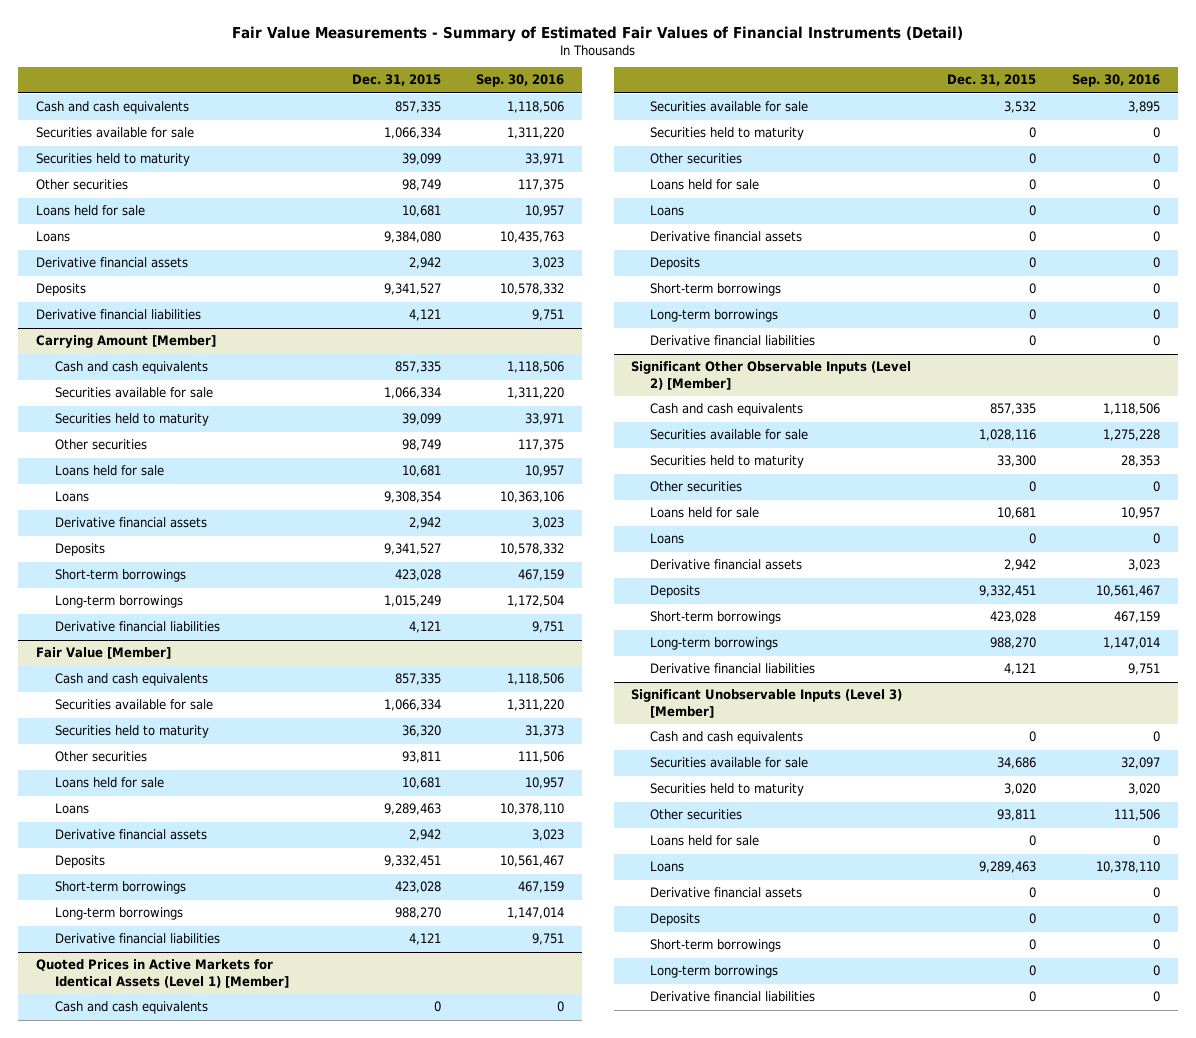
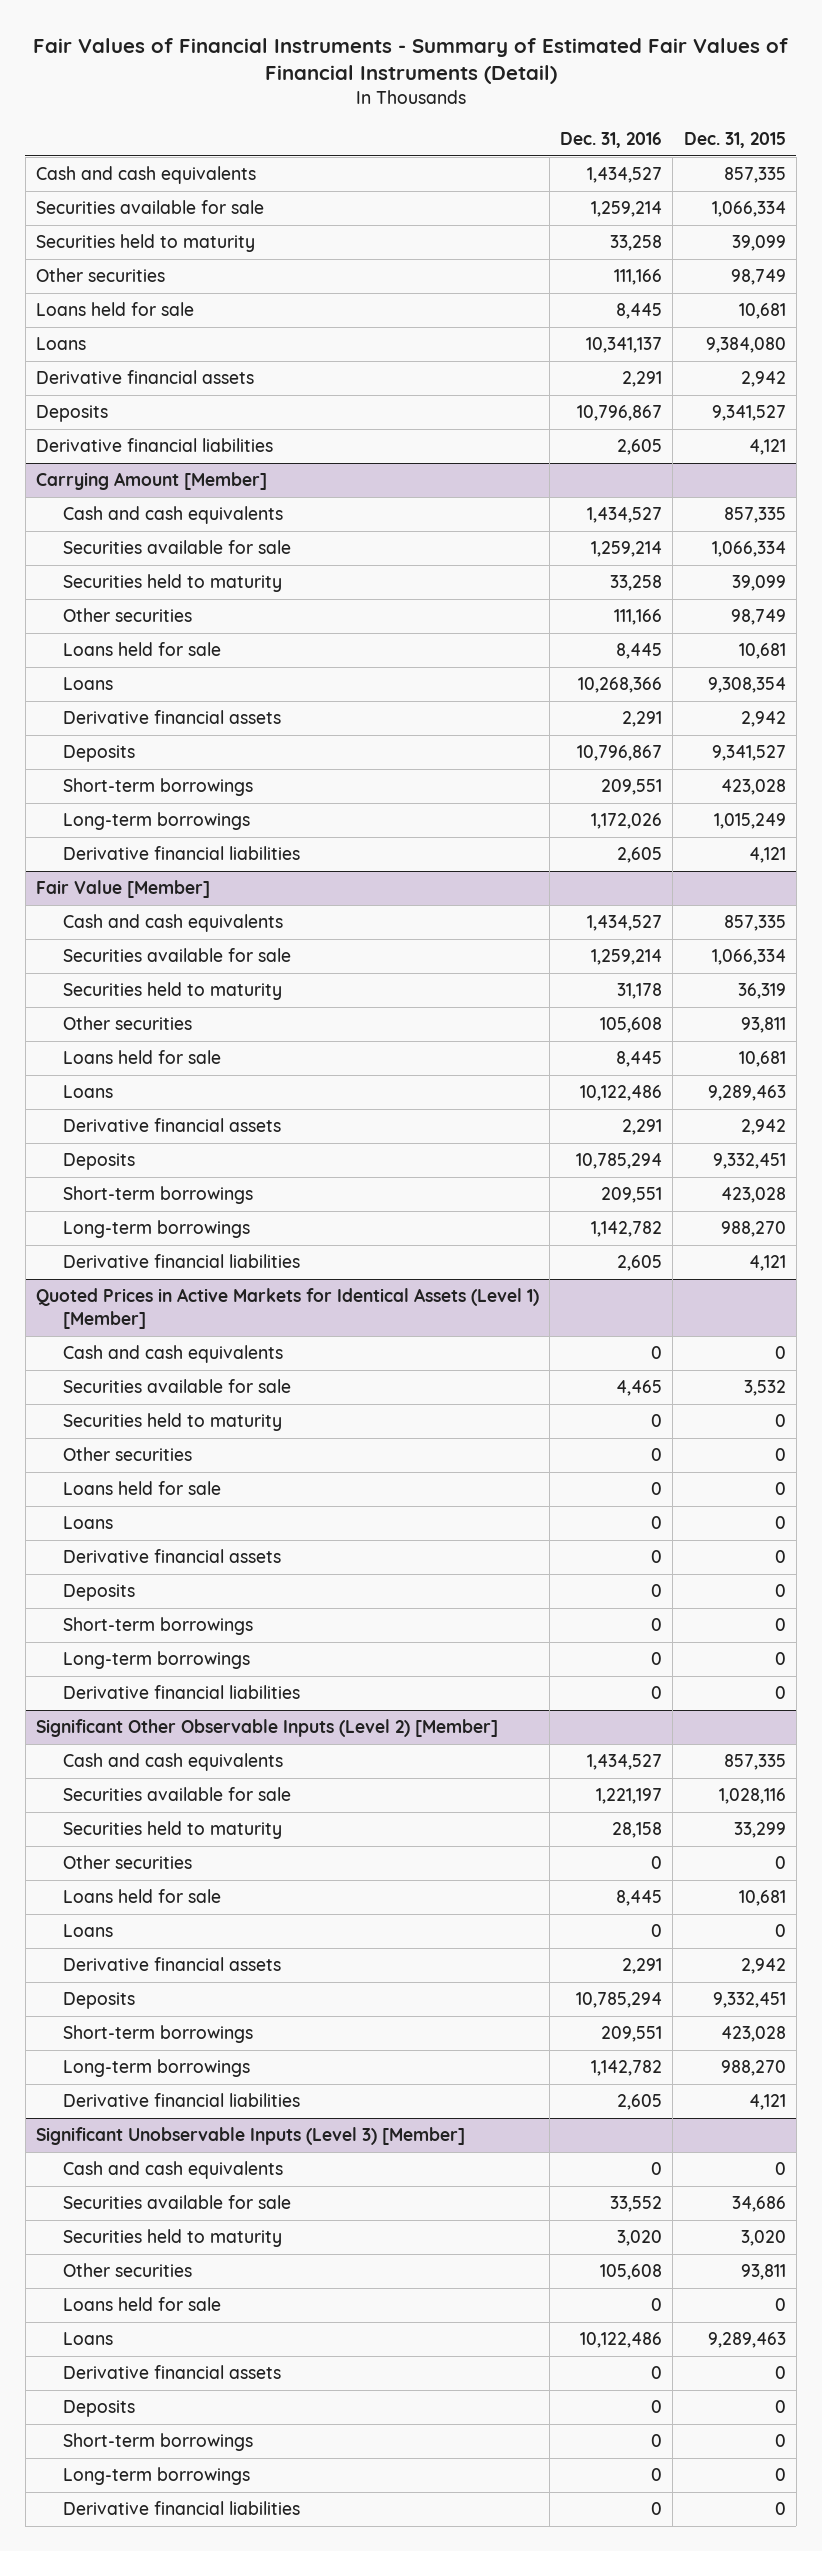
- Fair Value Measurements - Summary of Estimated Fair Values of Financial Instruments (Detail)
+ Fair Values of Financial Instruments - Summary of Estimated Fair Values of Financial Instruments (Detail)
- | Dec. 31, 2015 | Sep. 30, 2016
+ | Dec. 31, 2016 | Dec. 31, 2015
@ Fair Value [Member]
- Securities held to maturity | 36,320 | 31,373
+ Securities held to maturity | 31,178 | 36,319
@ Significant Other Observable Inputs (Level 2) [Member]
- Securities held to maturity | 33,300 | 28,353
+ Securities held to maturity | 28,158 | 33,299

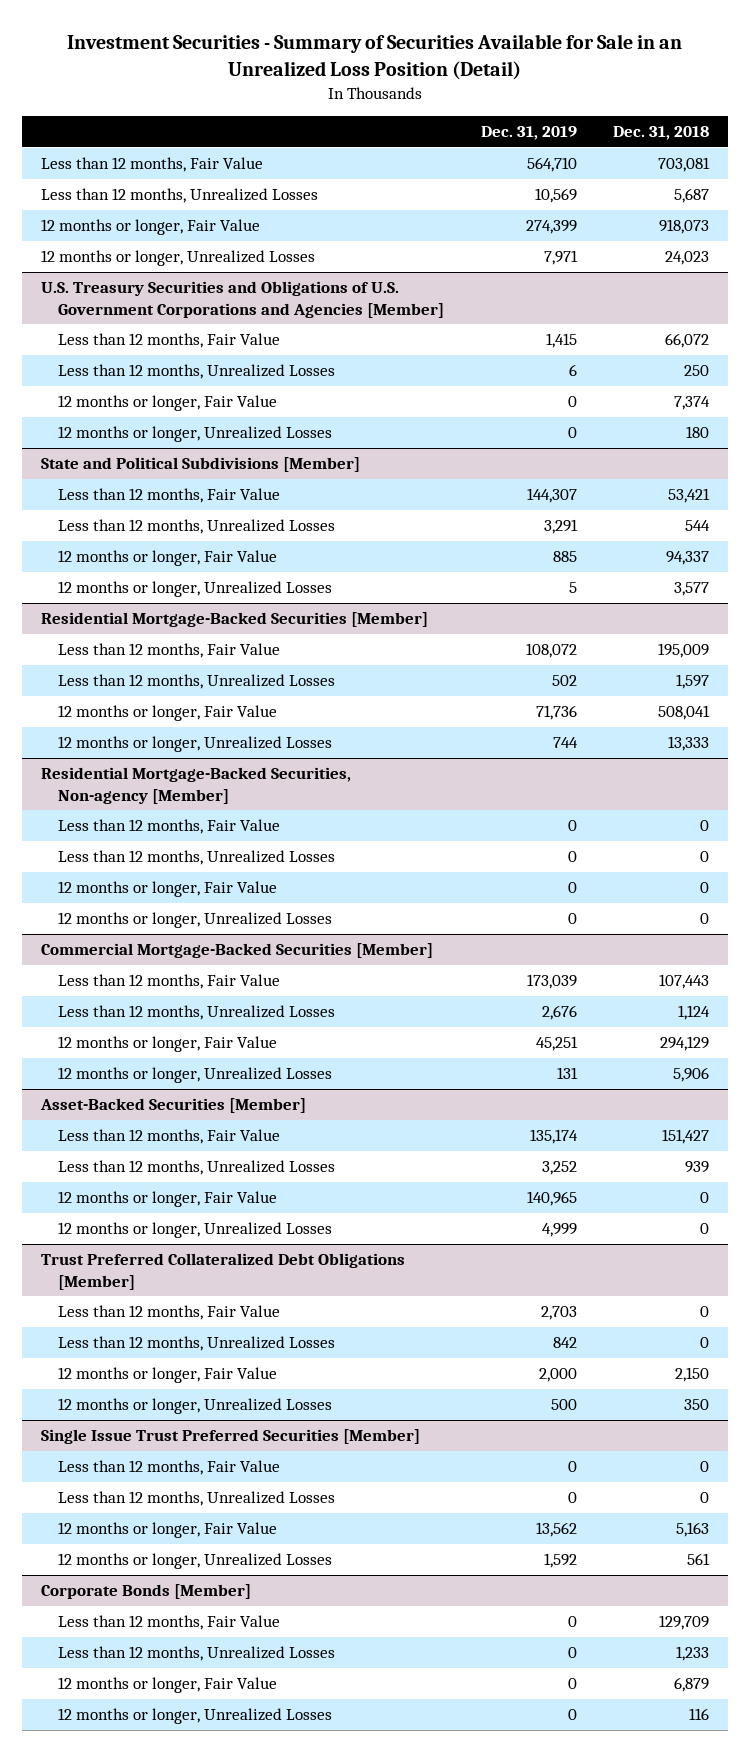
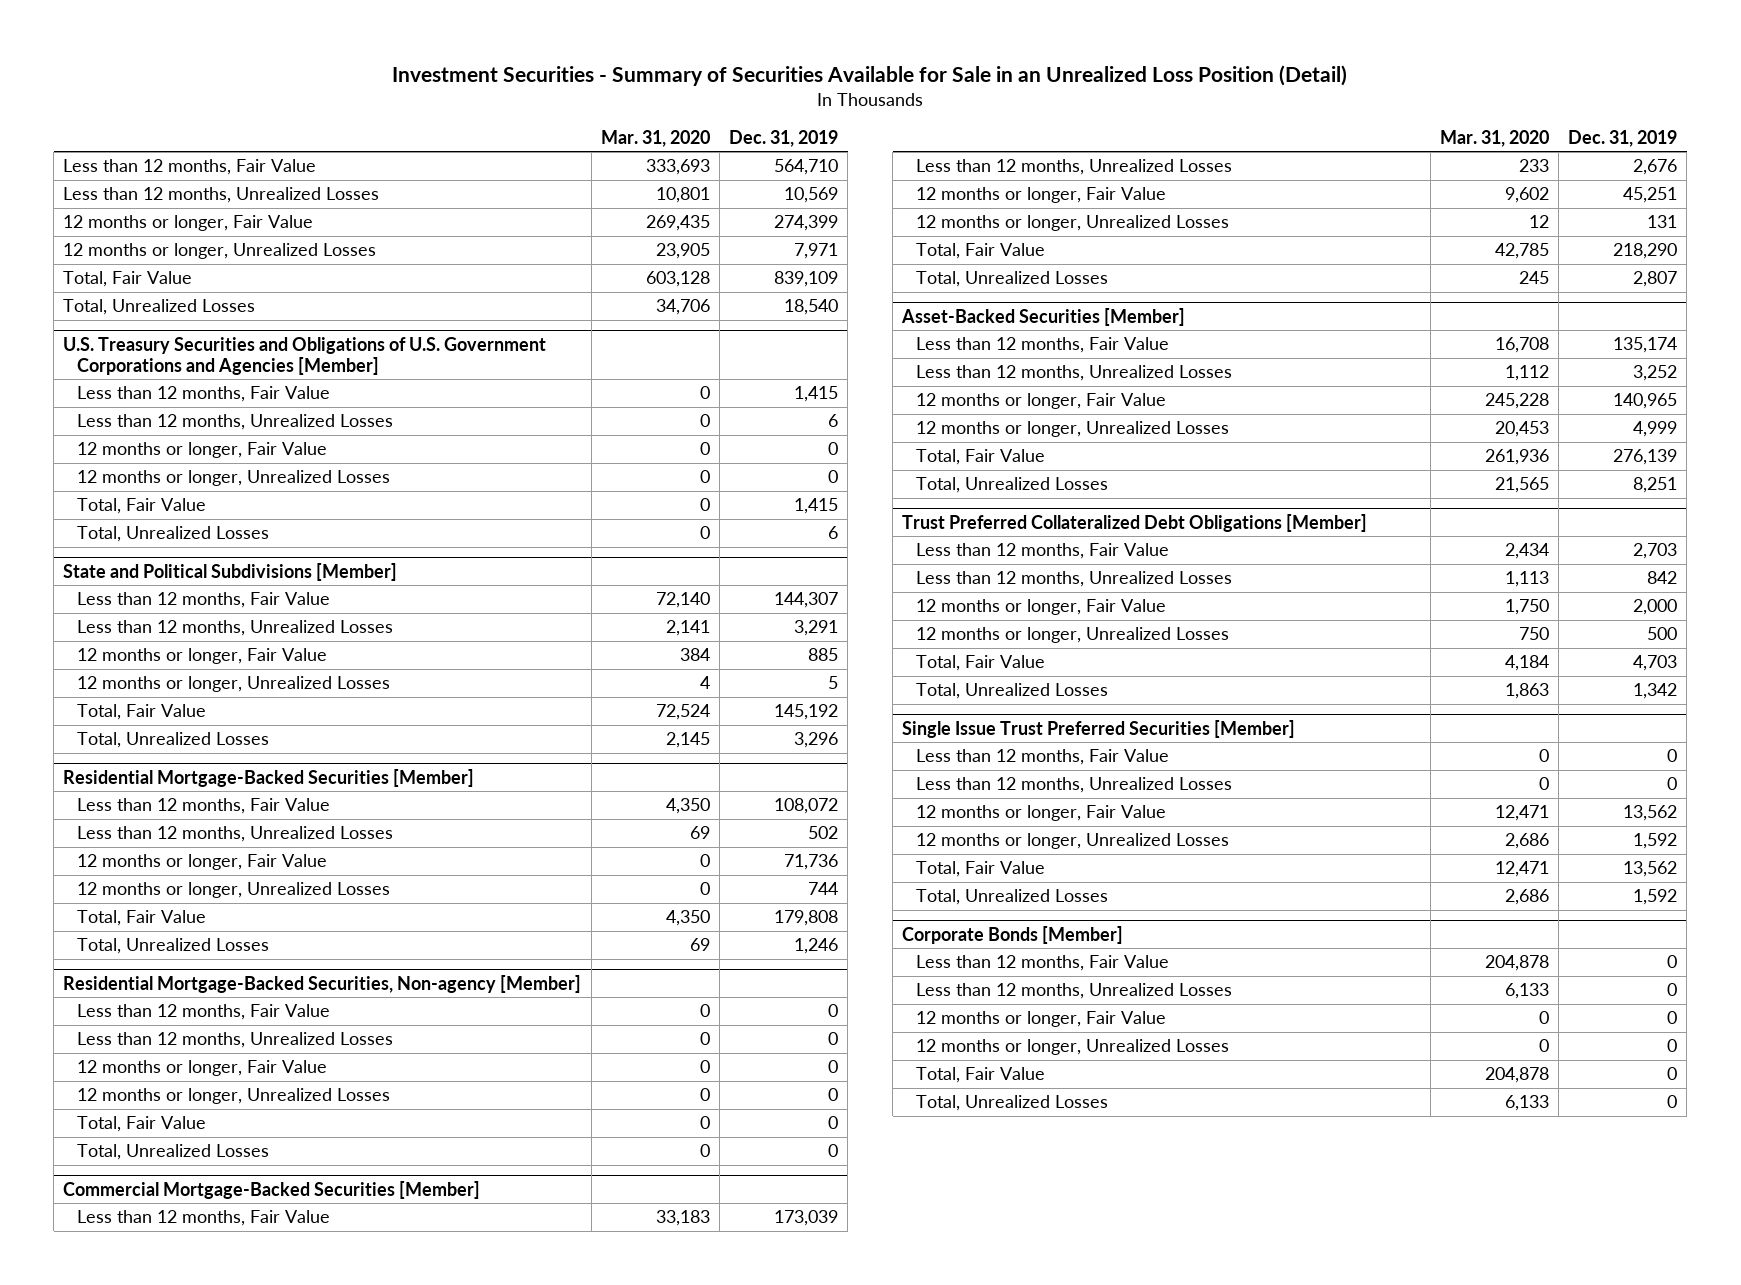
- | Dec. 31, 2019 | Dec. 31, 2018
+ | Mar. 31, 2020 | Dec. 31, 2019
+ Total, Fair Value | 603,128 | 839,109
+ Total, Unrealized Losses | 34,706 | 18,540
@ U.S. Treasury Securities and Obligations of U.S. Government Corporations and Agencies [Member]
+ Total, Fair Value | 0 | 1,415
+ Total, Unrealized Losses | 0 | 6
@ State and Political Subdivisions [Member]
+ Total, Fair Value | 72,524 | 145,192
+ Total, Unrealized Losses | 2,145 | 3,296
@ Residential Mortgage-Backed Securities [Member]
+ Total, Fair Value | 4,350 | 179,808
+ Total, Unrealized Losses | 69 | 1,246
@ Residential Mortgage-Backed Securities, Non-agency [Member]
+ Total, Fair Value | 0 | 0
+ Total, Unrealized Losses | 0 | 0
@ Commercial Mortgage-Backed Securities [Member]
+ Total, Fair Value | 42,785 | 218,290
+ Total, Unrealized Losses | 245 | 2,807
@ Asset-Backed Securities [Member]
+ Total, Fair Value | 261,936 | 276,139
+ Total, Unrealized Losses | 21,565 | 8,251
@ Trust Preferred Collateralized Debt Obligations [Member]
+ Total, Fair Value | 4,184 | 4,703
+ Total, Unrealized Losses | 1,863 | 1,342
@ Single Issue Trust Preferred Securities [Member]
+ Total, Fair Value | 12,471 | 13,562
+ Total, Unrealized Losses | 2,686 | 1,592
@ Corporate Bonds [Member]
+ Total, Fair Value | 204,878 | 0
+ Total, Unrealized Losses | 6,133 | 0

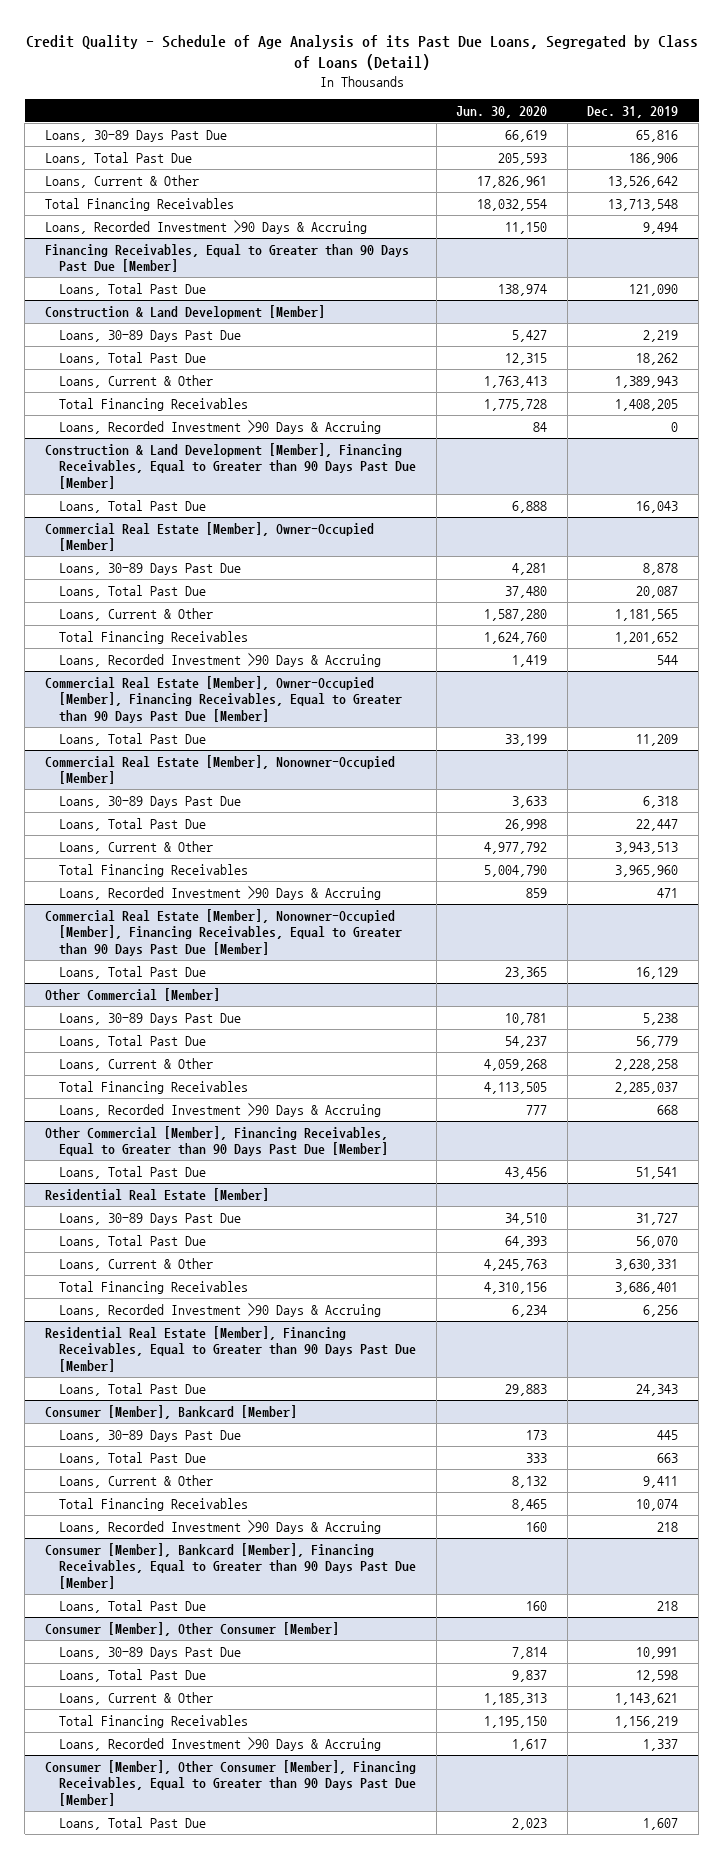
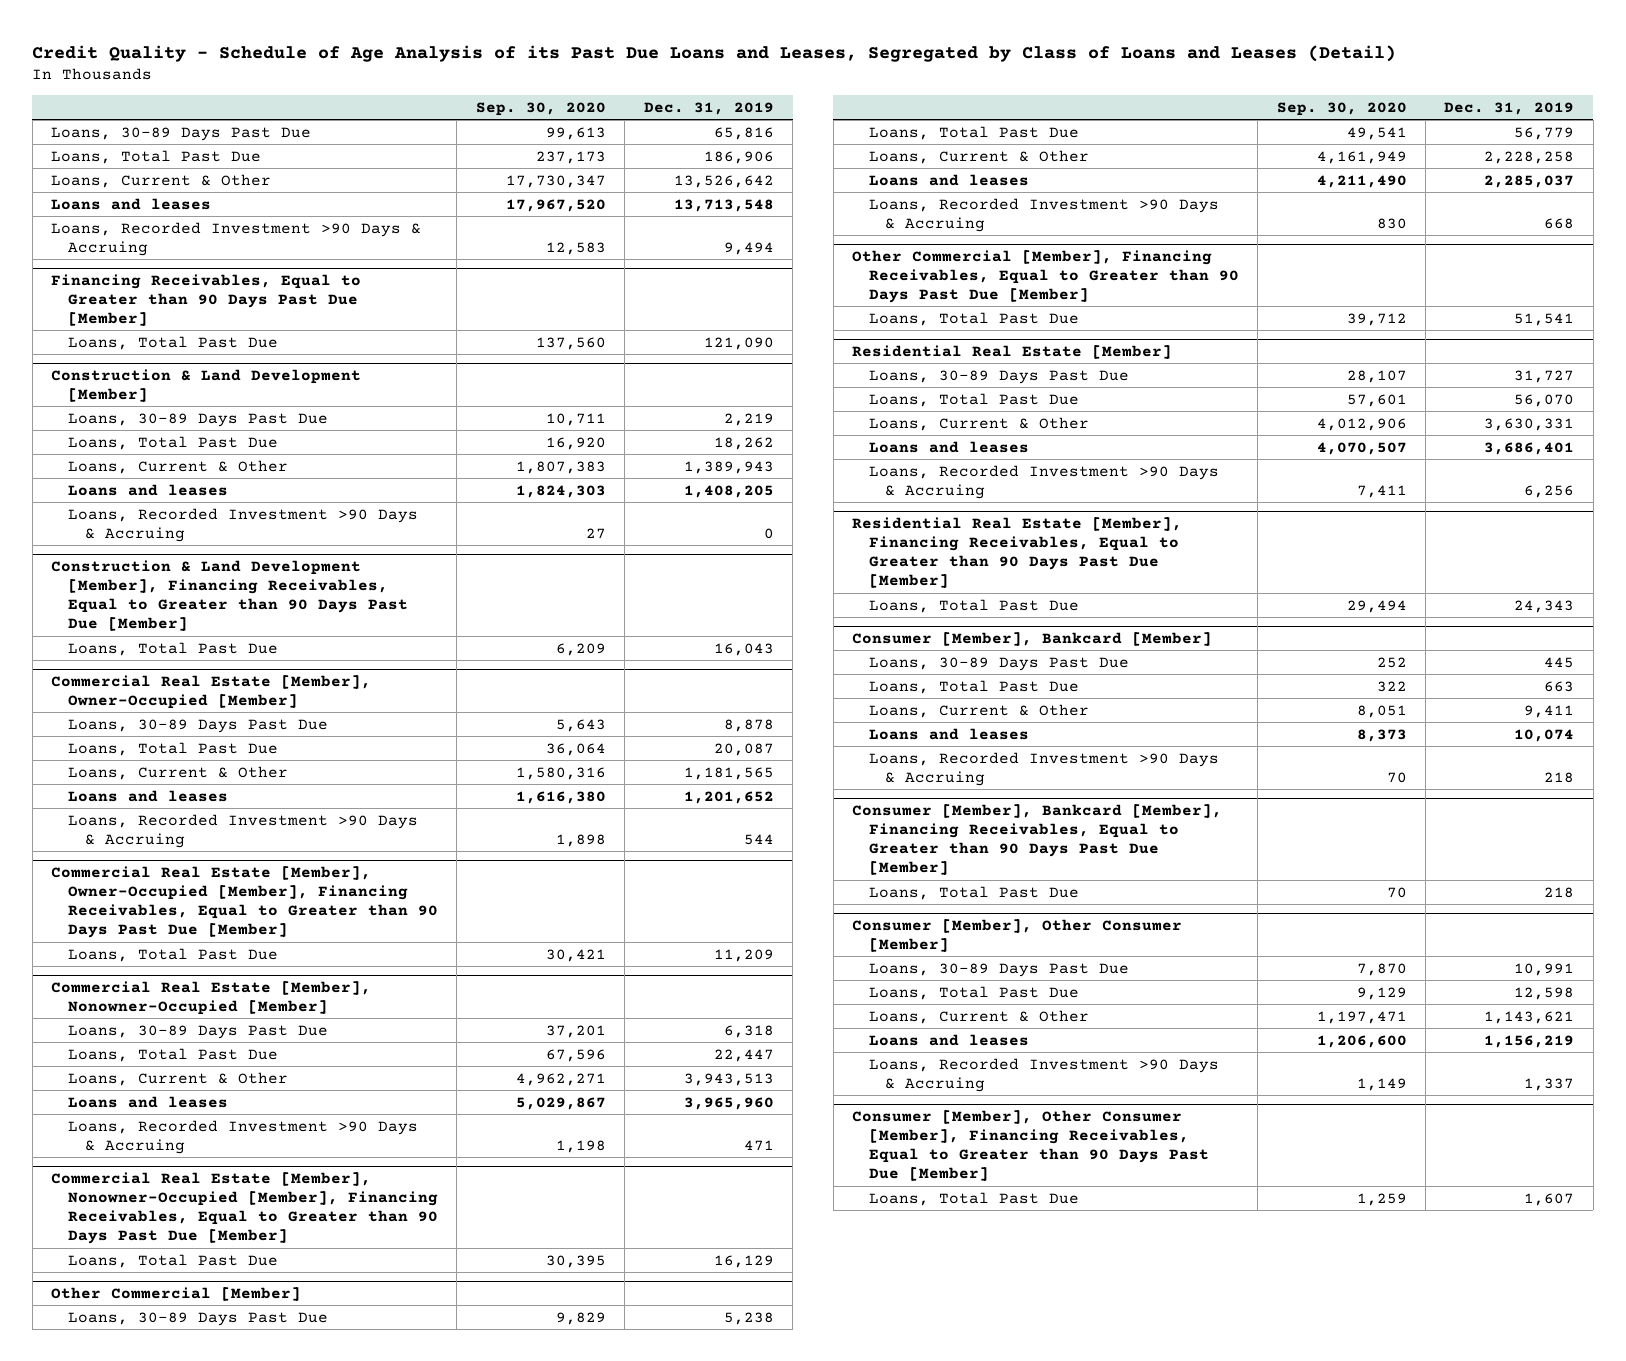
- Credit Quality - Schedule of Age Analysis of its Past Due Loans, Segregated by Class of Loans (Detail)
+ Credit Quality - Schedule of Age Analysis of its Past Due Loans and Leases, Segregated by Class of Loans and Leases (Detail)
- | Jun. 30, 2020 | Dec. 31, 2019
+ | Sep. 30, 2020 | Dec. 31, 2019
- Total Financing Receivables | 18,032,554 | 13,713,548
+ Loans and leases | 17,967,520 | 13,713,548
@ Construction & Land Development [Member]
- Total Financing Receivables | 1,775,728 | 1,408,205
+ Loans and leases | 1,824,303 | 1,408,205
@ Commercial Real Estate [Member], Owner-Occupied [Member]
- Total Financing Receivables | 1,624,760 | 1,201,652
+ Loans and leases | 1,616,380 | 1,201,652
@ Commercial Real Estate [Member], Nonowner-Occupied [Member]
- Total Financing Receivables | 5,004,790 | 3,965,960
+ Loans and leases | 5,029,867 | 3,965,960
@ Other Commercial [Member]
- Total Financing Receivables | 4,113,505 | 2,285,037
+ Loans and leases | 4,211,490 | 2,285,037
@ Residential Real Estate [Member]
- Total Financing Receivables | 4,310,156 | 3,686,401
+ Loans and leases | 4,070,507 | 3,686,401
@ Consumer [Member], Bankcard [Member]
- Total Financing Receivables | 8,465 | 10,074
+ Loans and leases | 8,373 | 10,074
@ Consumer [Member], Other Consumer [Member]
- Total Financing Receivables | 1,195,150 | 1,156,219
+ Loans and leases | 1,206,600 | 1,156,219

